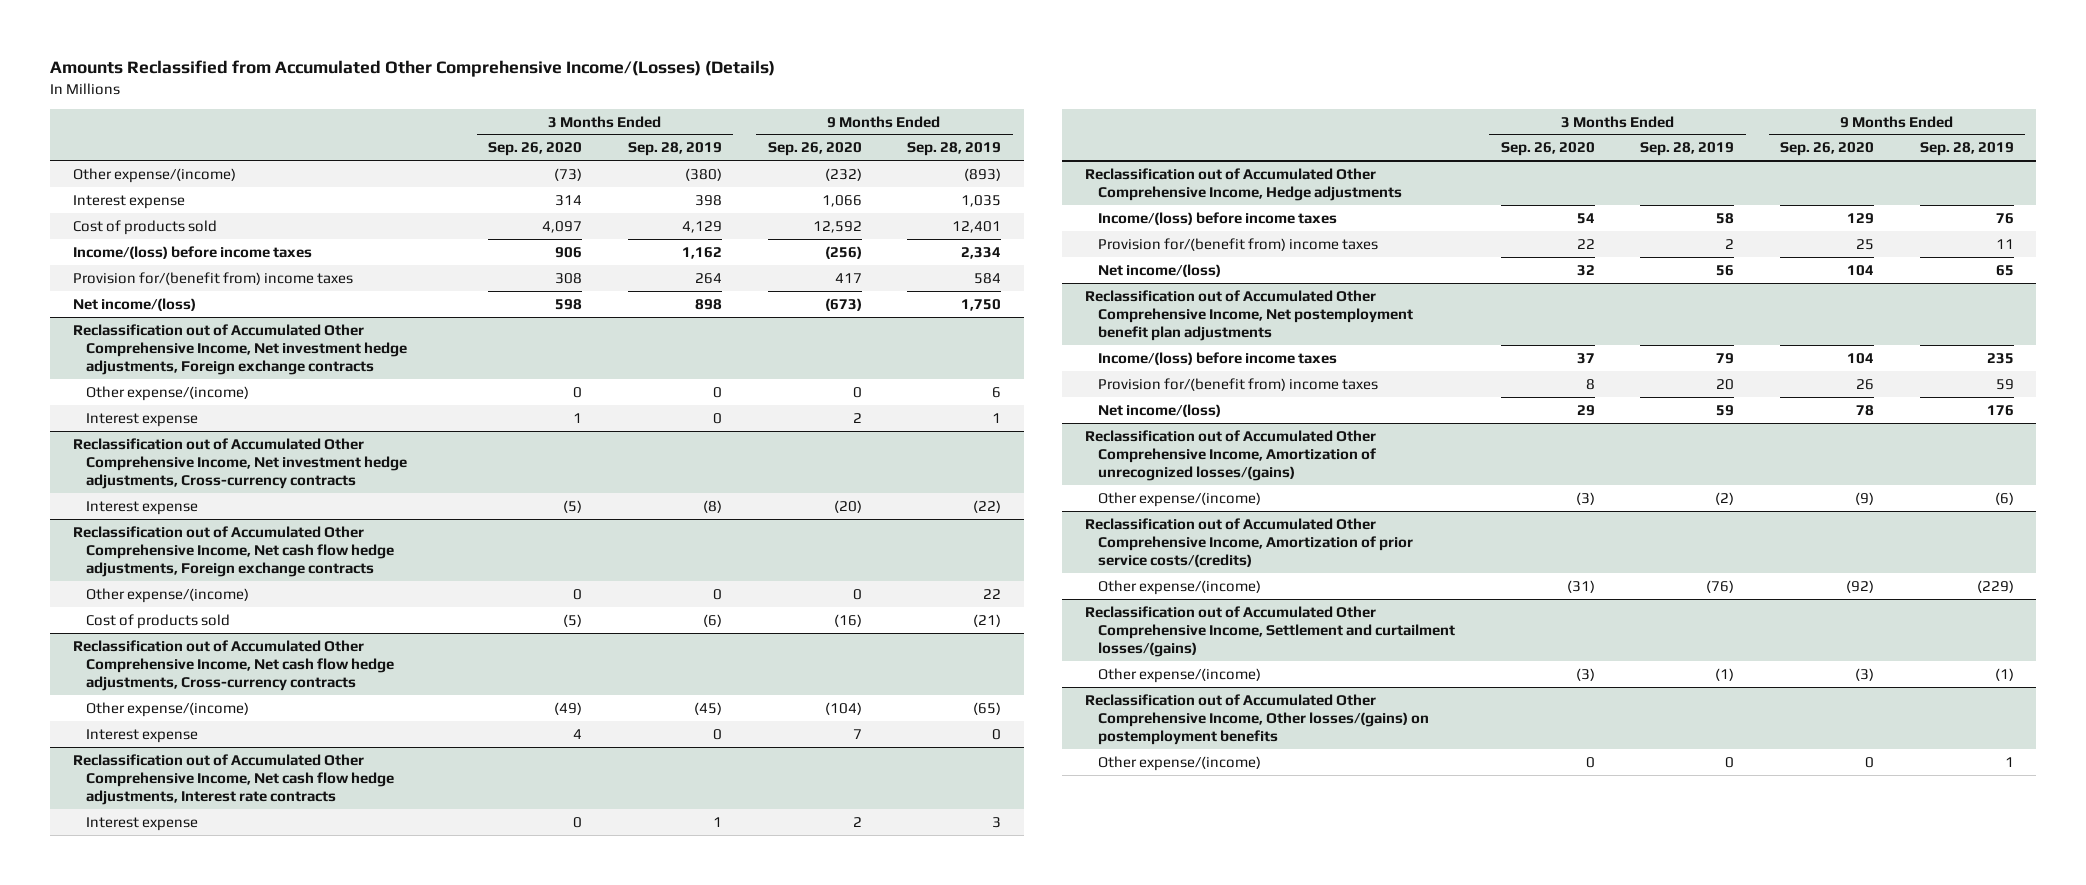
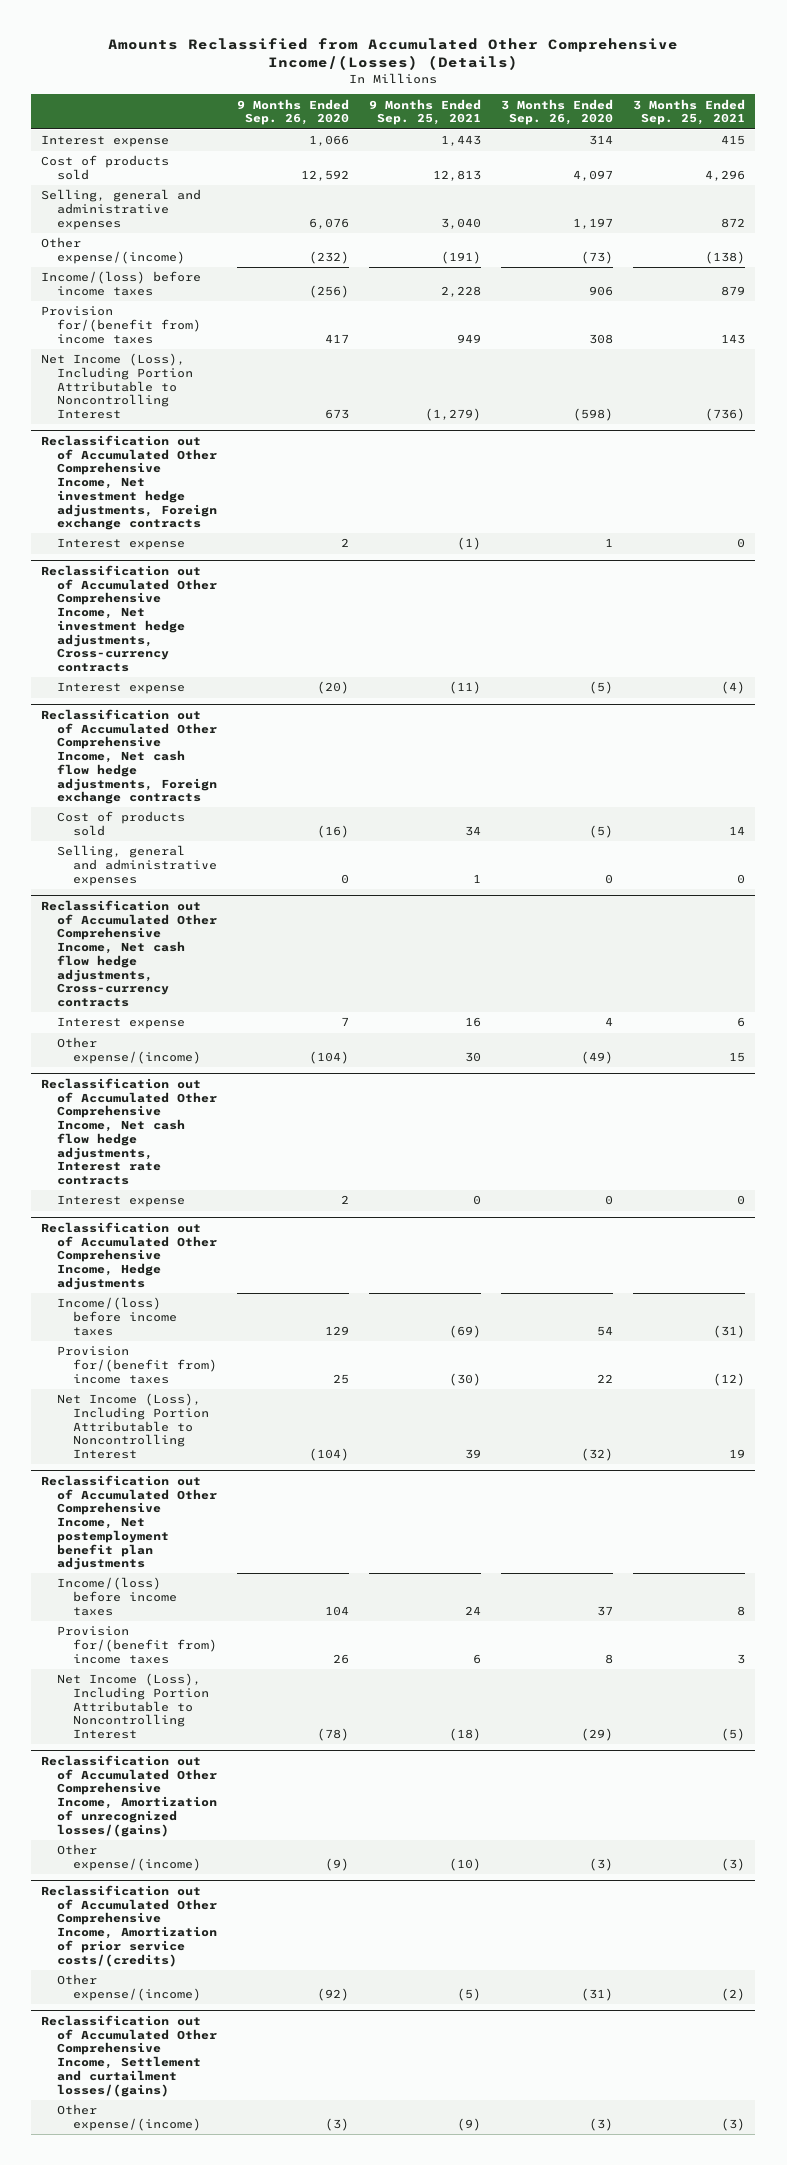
- | 3 Months Ended Sep. 26, 2020 | 3 Months Ended Sep. 28, 2019 | 9 Months Ended Sep. 26, 2020 | 9 Months Ended Sep. 28, 2019
+ | 9 Months Ended Sep. 26, 2020 | 9 Months Ended Sep. 25, 2021 | 3 Months Ended Sep. 26, 2020 | 3 Months Ended Sep. 25, 2021
+ Selling, general and administrative expenses | 6,076 | 3,040 | 1,197 | 872
moved down: Other expense/(income) | (232) | (191) | (73) | (138)
- Net income/(loss) | 598 | 898 | (673) | 1,750
+ Net Income (Loss), Including Portion Attributable to Noncontrolling Interest | 673 | (1,279) | (598) | (736)
@ Reclassification out of Accumulated Other Comprehensive Income, Net investment hedge adjustments, Foreign exchange contracts
- Other expense/(income) | 0 | 0 | 0 | 6
@ Reclassification out of Accumulated Other Comprehensive Income, Net cash flow hedge adjustments, Foreign exchange contracts
- Other expense/(income) | 0 | 0 | 0 | 22
+ Selling, general and administrative expenses | 0 | 1 | 0 | 0
@ Reclassification out of Accumulated Other Comprehensive Income, Net cash flow hedge adjustments, Cross-currency contracts
moved down: Other expense/(income) | (104) | 30 | (49) | 15
@ Reclassification out of Accumulated Other Comprehensive Income, Hedge adjustments
- Net income/(loss) | 32 | 56 | 104 | 65
+ Net Income (Loss), Including Portion Attributable to Noncontrolling Interest | (104) | 39 | (32) | 19
@ Reclassification out of Accumulated Other Comprehensive Income, Net postemployment benefit plan adjustments
- Net income/(loss) | 29 | 59 | 78 | 176
+ Net Income (Loss), Including Portion Attributable to Noncontrolling Interest | (78) | (18) | (29) | (5)
- Reclassification out of Accumulated Other Comprehensive Income, Other losses/(gains) on postemployment benefits
- Other expense/(income) | 0 | 0 | 0 | 1

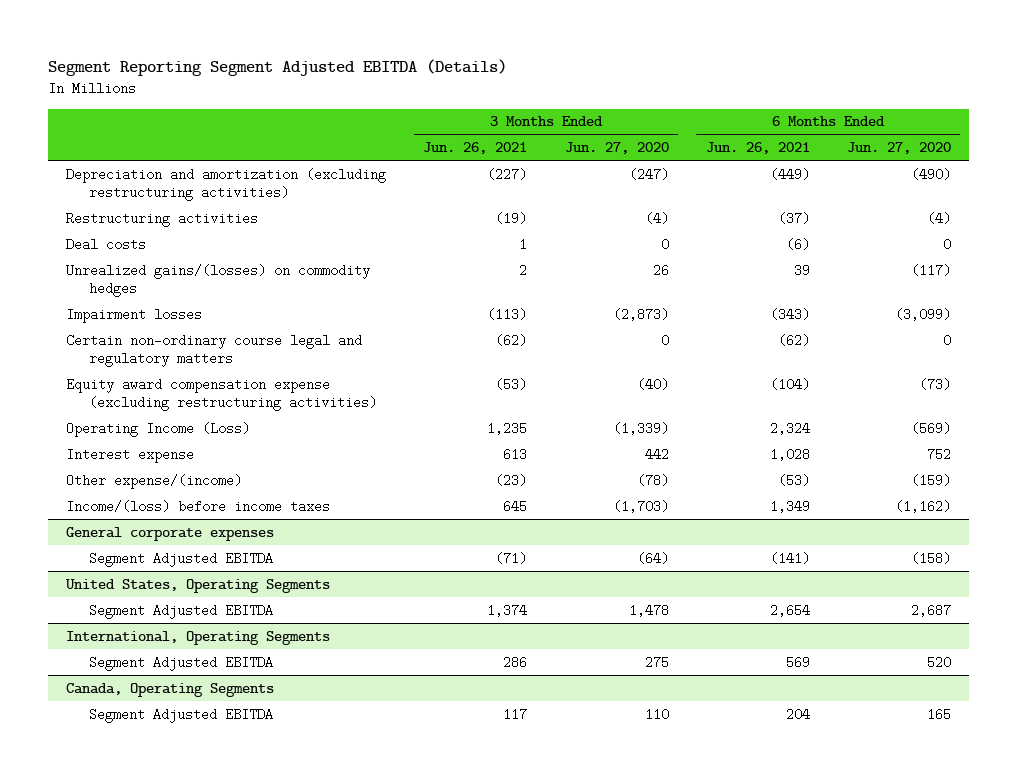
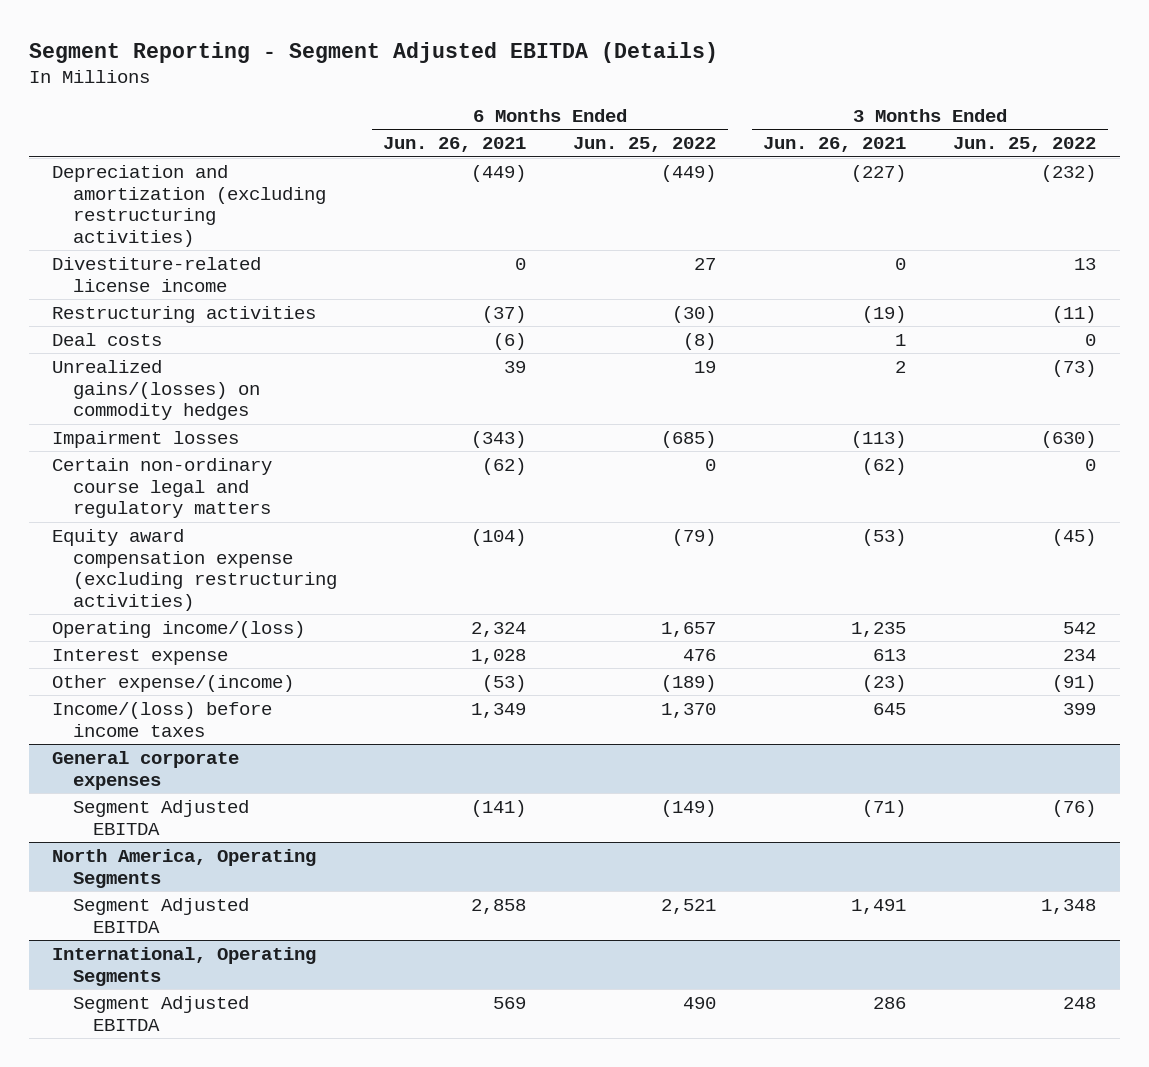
- Segment Reporting Segment Adjusted EBITDA (Details)
+ Segment Reporting - Segment Adjusted EBITDA (Details)
- | 3 Months Ended Jun. 26, 2021 | 3 Months Ended Jun. 27, 2020 | 6 Months Ended Jun. 26, 2021 | 6 Months Ended Jun. 27, 2020
+ | 6 Months Ended Jun. 26, 2021 | 6 Months Ended Jun. 25, 2022 | 3 Months Ended Jun. 26, 2021 | 3 Months Ended Jun. 25, 2022
+ Divestiture-related license income | 0 | 27 | 0 | 13
- Operating Income (Loss) | 1,235 | (1,339) | 2,324 | (569)
+ Operating income/(loss) | 2,324 | 1,657 | 1,235 | 542
- United States, Operating Segments
- Segment Adjusted EBITDA | 1,374 | 1,478 | 2,654 | 2,687
+ North America, Operating Segments
+ Segment Adjusted EBITDA | 2,858 | 2,521 | 1,491 | 1,348
- Canada, Operating Segments
- Segment Adjusted EBITDA | 117 | 110 | 204 | 165

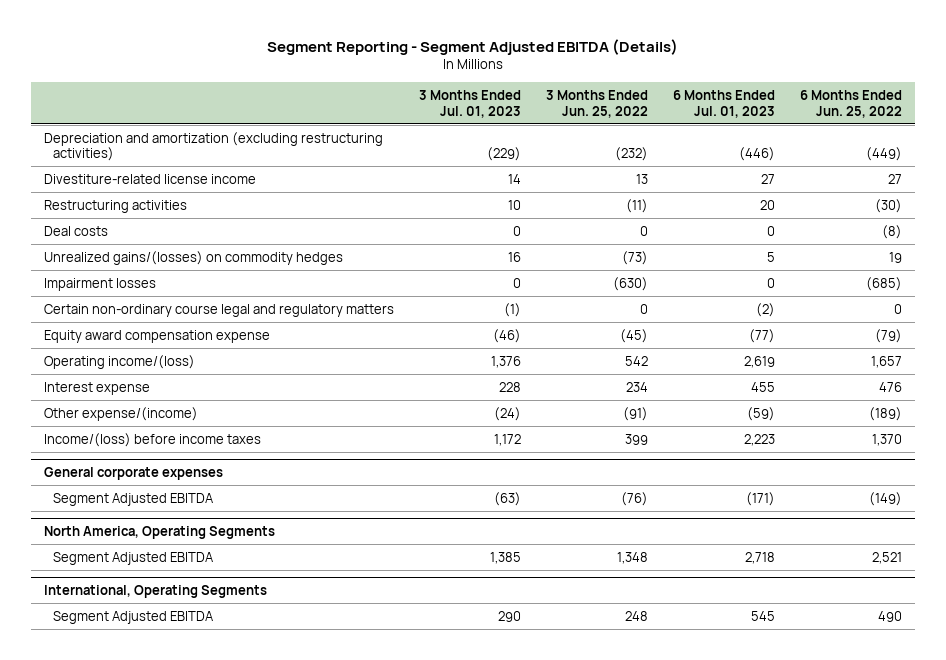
- | 6 Months Ended Jun. 26, 2021 | 6 Months Ended Jun. 25, 2022 | 3 Months Ended Jun. 26, 2021 | 3 Months Ended Jun. 25, 2022
+ | 3 Months Ended Jul. 01, 2023 | 3 Months Ended Jun. 25, 2022 | 6 Months Ended Jul. 01, 2023 | 6 Months Ended Jun. 25, 2022
- Equity award compensation expense (excluding restructuring activities) | (104) | (79) | (53) | (45)
+ Equity award compensation expense | (46) | (45) | (77) | (79)

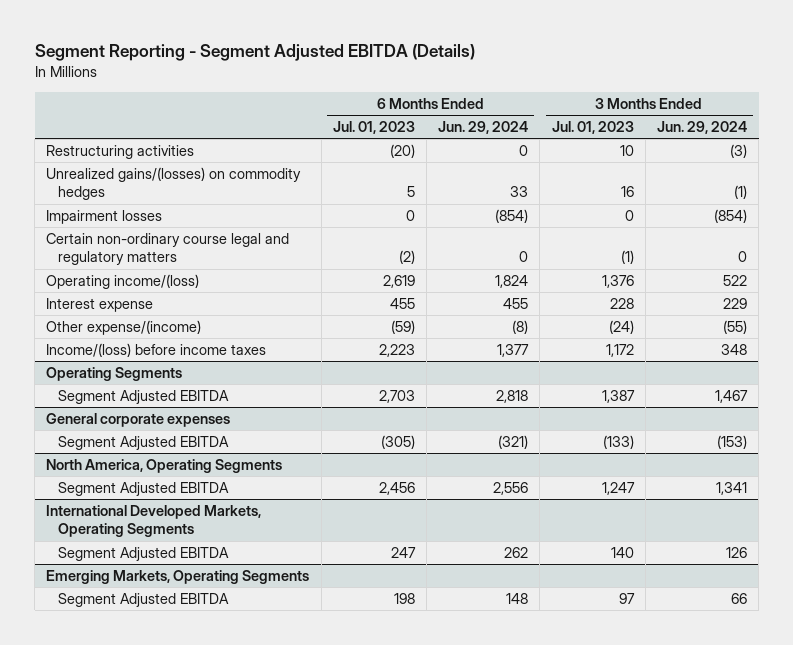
- | 3 Months Ended Jul. 01, 2023 | 3 Months Ended Jun. 25, 2022 | 6 Months Ended Jul. 01, 2023 | 6 Months Ended Jun. 25, 2022
+ | 6 Months Ended Jul. 01, 2023 | 6 Months Ended Jun. 29, 2024 | 3 Months Ended Jul. 01, 2023 | 3 Months Ended Jun. 29, 2024
- Depreciation and amortization (excluding restructuring activities) | (229) | (232) | (446) | (449)
- Divestiture-related license income | 14 | 13 | 27 | 27
- Restructuring activities | 10 | (11) | 20 | (30)
- Deal costs | 0 | 0 | 0 | (8)
+ Restructuring activities | (20) | 0 | 10 | (3)
- Equity award compensation expense | (46) | (45) | (77) | (79)
+ Operating Segments
+ Segment Adjusted EBITDA | 2,703 | 2,818 | 1,387 | 1,467
@ General corporate expenses
- Segment Adjusted EBITDA | (63) | (76) | (171) | (149)
+ Segment Adjusted EBITDA | (305) | (321) | (133) | (153)
@ North America, Operating Segments
- Segment Adjusted EBITDA | 1,385 | 1,348 | 2,718 | 2,521
- International, Operating Segments
- Segment Adjusted EBITDA | 290 | 248 | 545 | 490
@ North America, Operating Segments
+ Segment Adjusted EBITDA | 2,456 | 2,556 | 1,247 | 1,341
+ International Developed Markets, Operating Segments
+ Segment Adjusted EBITDA | 247 | 262 | 140 | 126
+ Emerging Markets, Operating Segments
+ Segment Adjusted EBITDA | 198 | 148 | 97 | 66

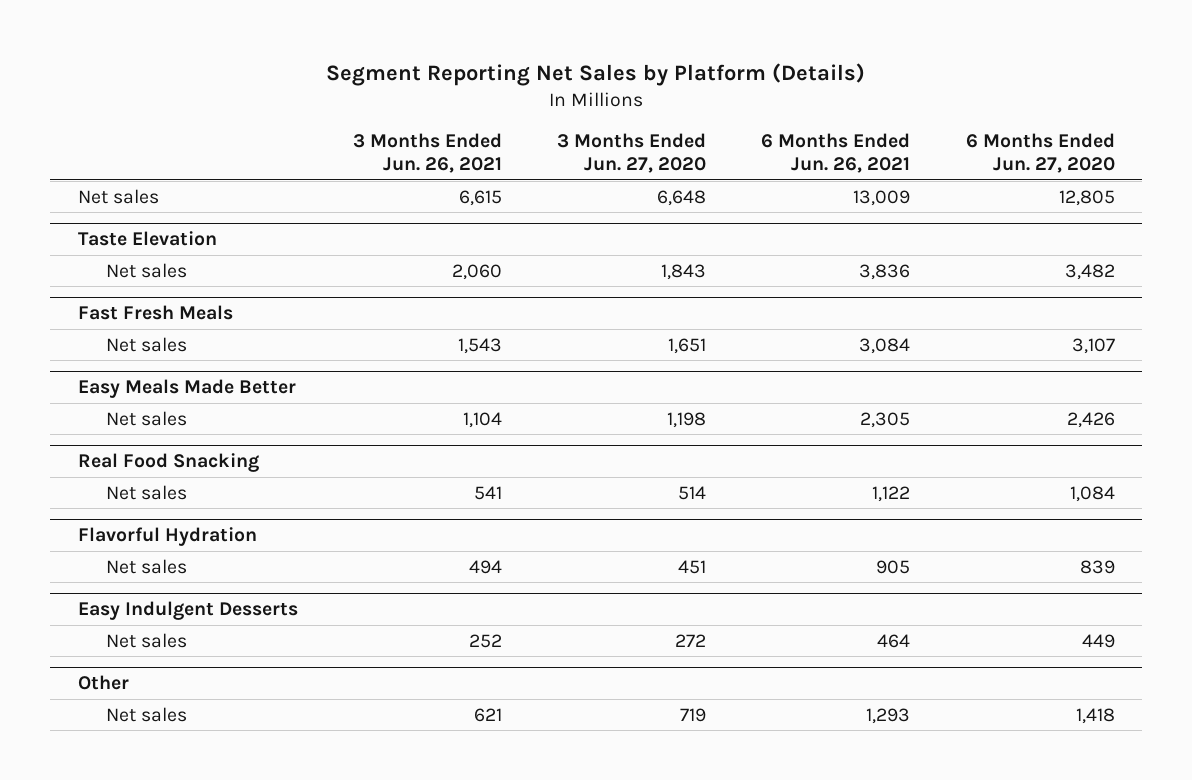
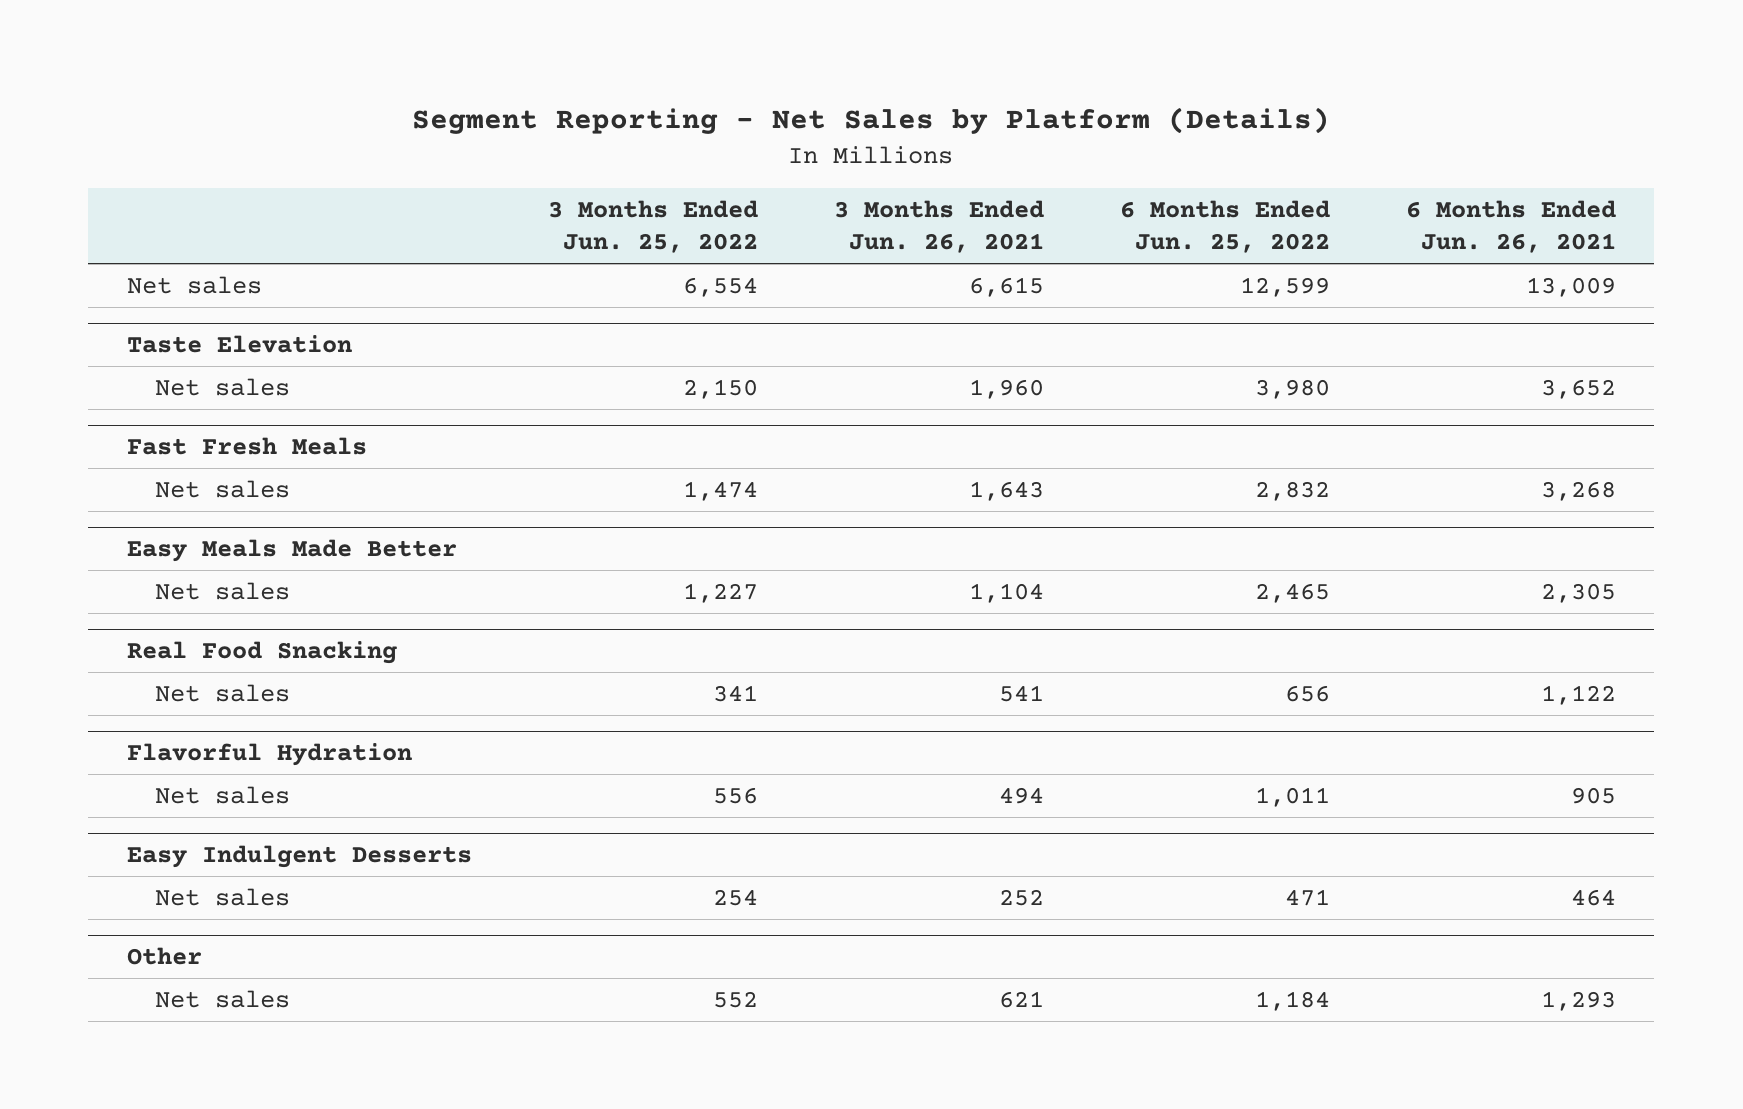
- Segment Reporting Net Sales by Platform (Details)
+ Segment Reporting - Net Sales by Platform (Details)
- | 3 Months Ended Jun. 26, 2021 | 3 Months Ended Jun. 27, 2020 | 6 Months Ended Jun. 26, 2021 | 6 Months Ended Jun. 27, 2020
+ | 3 Months Ended Jun. 25, 2022 | 3 Months Ended Jun. 26, 2021 | 6 Months Ended Jun. 25, 2022 | 6 Months Ended Jun. 26, 2021
@ Taste Elevation
- Net sales | 2,060 | 1,843 | 3,836 | 3,482
+ Net sales | 2,150 | 1,960 | 3,980 | 3,652
@ Fast Fresh Meals
- Net sales | 1,543 | 1,651 | 3,084 | 3,107
+ Net sales | 1,474 | 1,643 | 2,832 | 3,268

